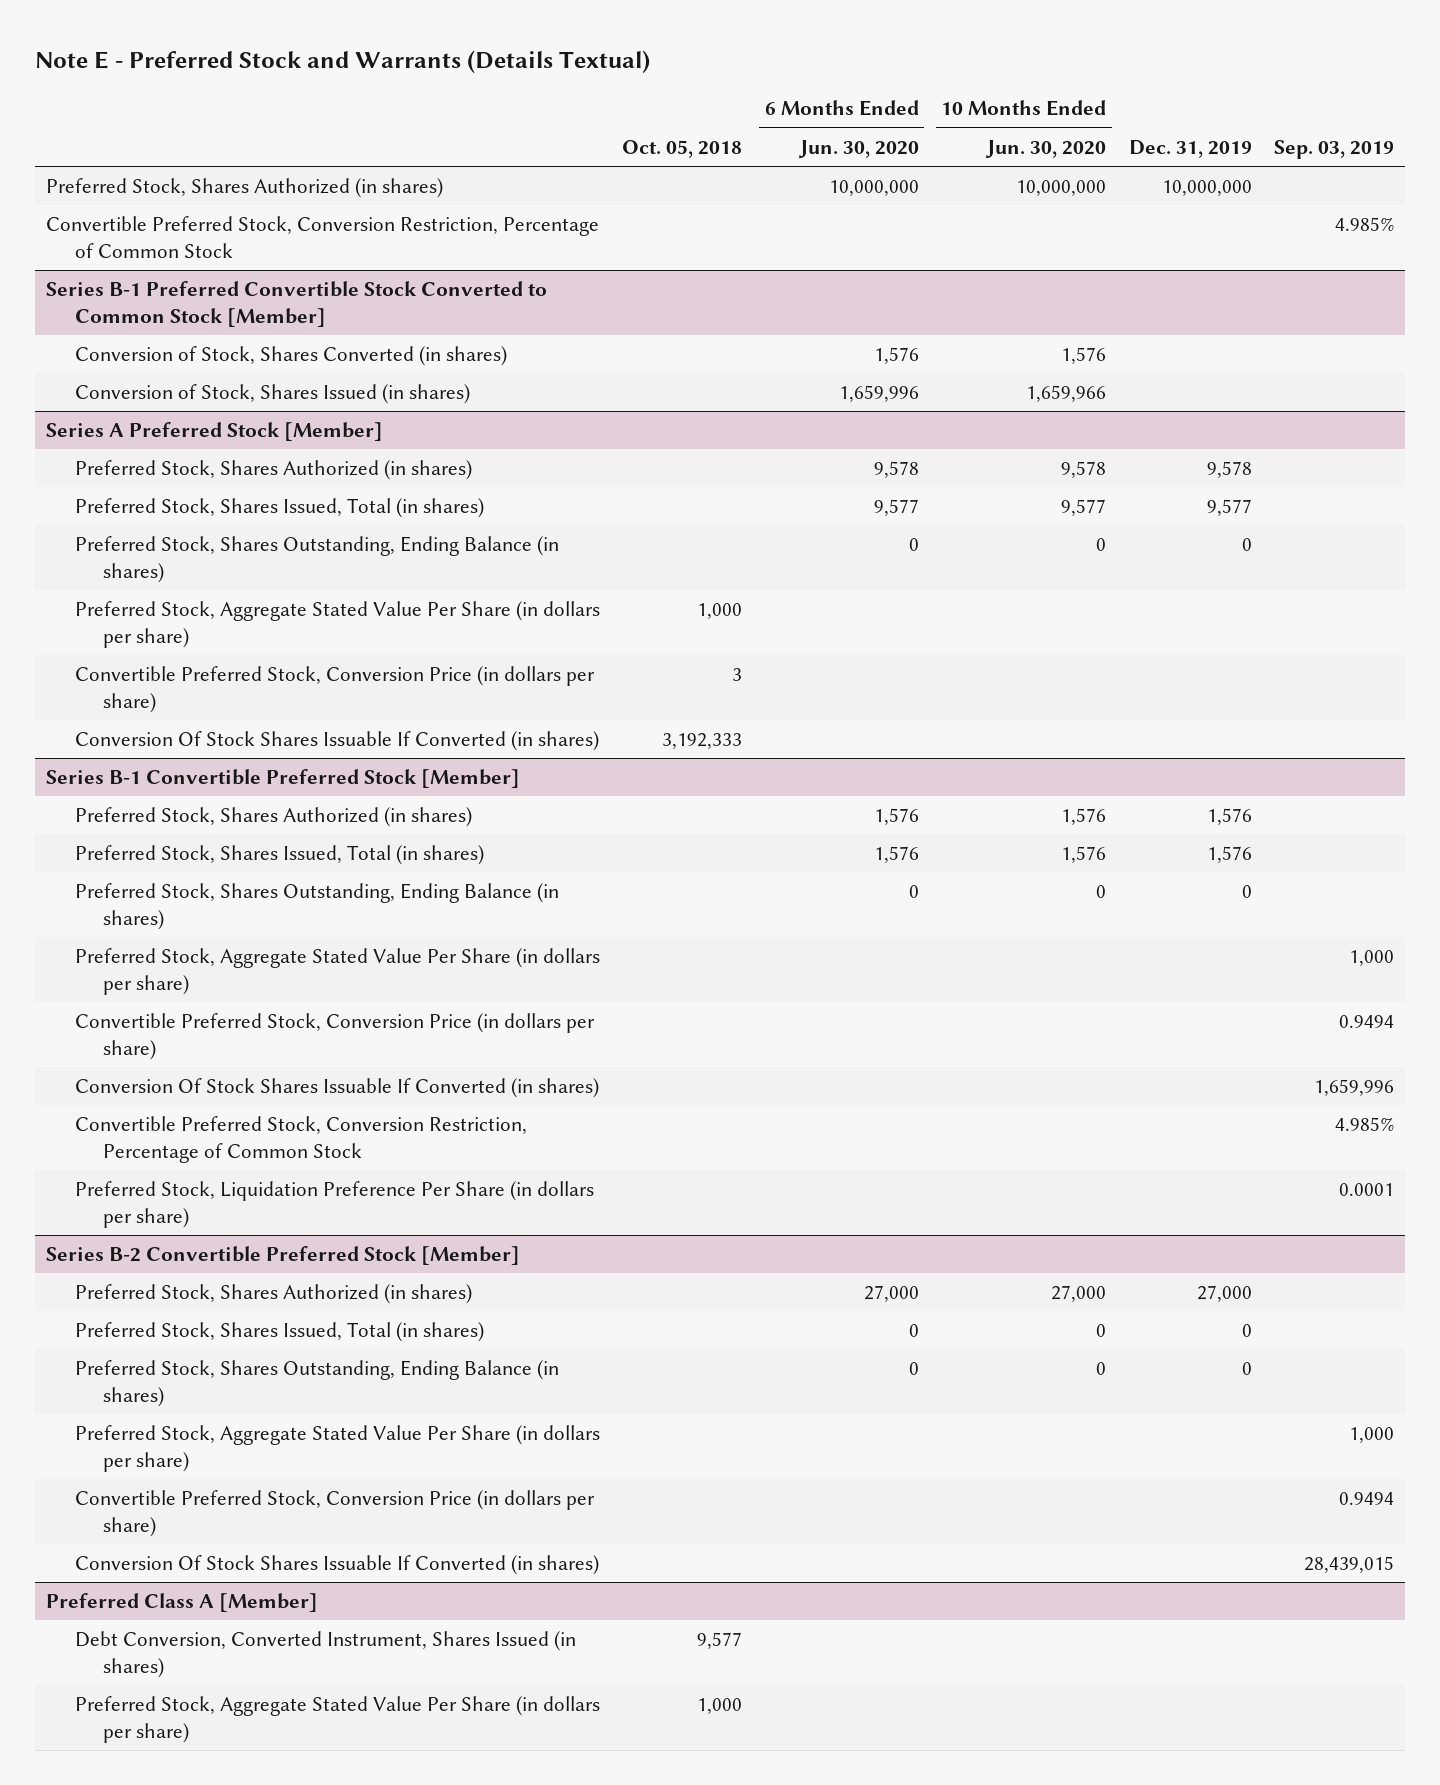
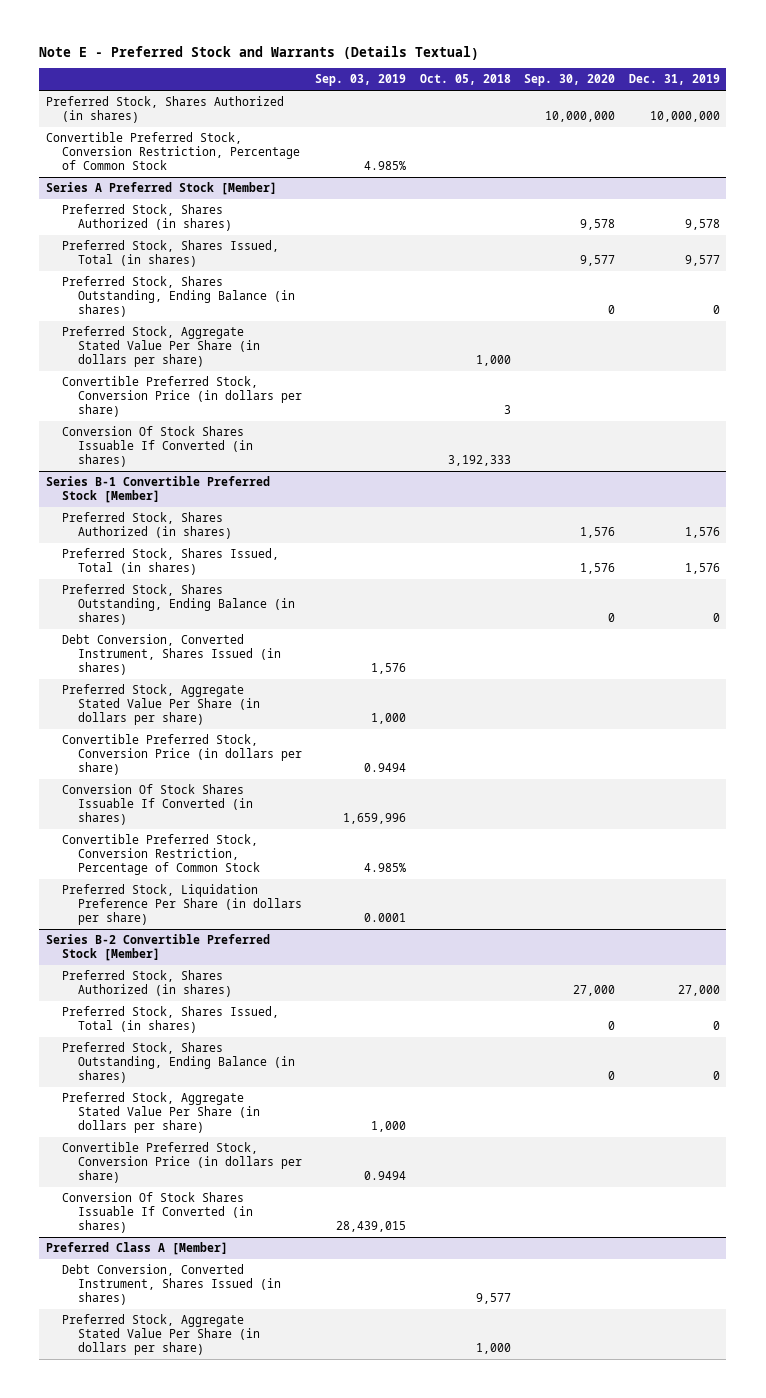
- | Oct. 05, 2018 | 6 Months Ended Jun. 30, 2020 | 10 Months Ended Jun. 30, 2020 | Dec. 31, 2019 | Sep. 03, 2019
+ | Sep. 03, 2019 | Oct. 05, 2018 | Sep. 30, 2020 | Dec. 31, 2019
- Series B-1 Preferred Convertible Stock Converted to Common Stock [Member]
- Conversion of Stock, Shares Converted (in shares) | | 1,576 | 1,576 | |
- Conversion of Stock, Shares Issued (in shares) | | 1,659,996 | 1,659,966 | |
@ Series B-1 Convertible Preferred Stock [Member]
+ Debt Conversion, Converted Instrument, Shares Issued (in shares) | 1,576 | | |

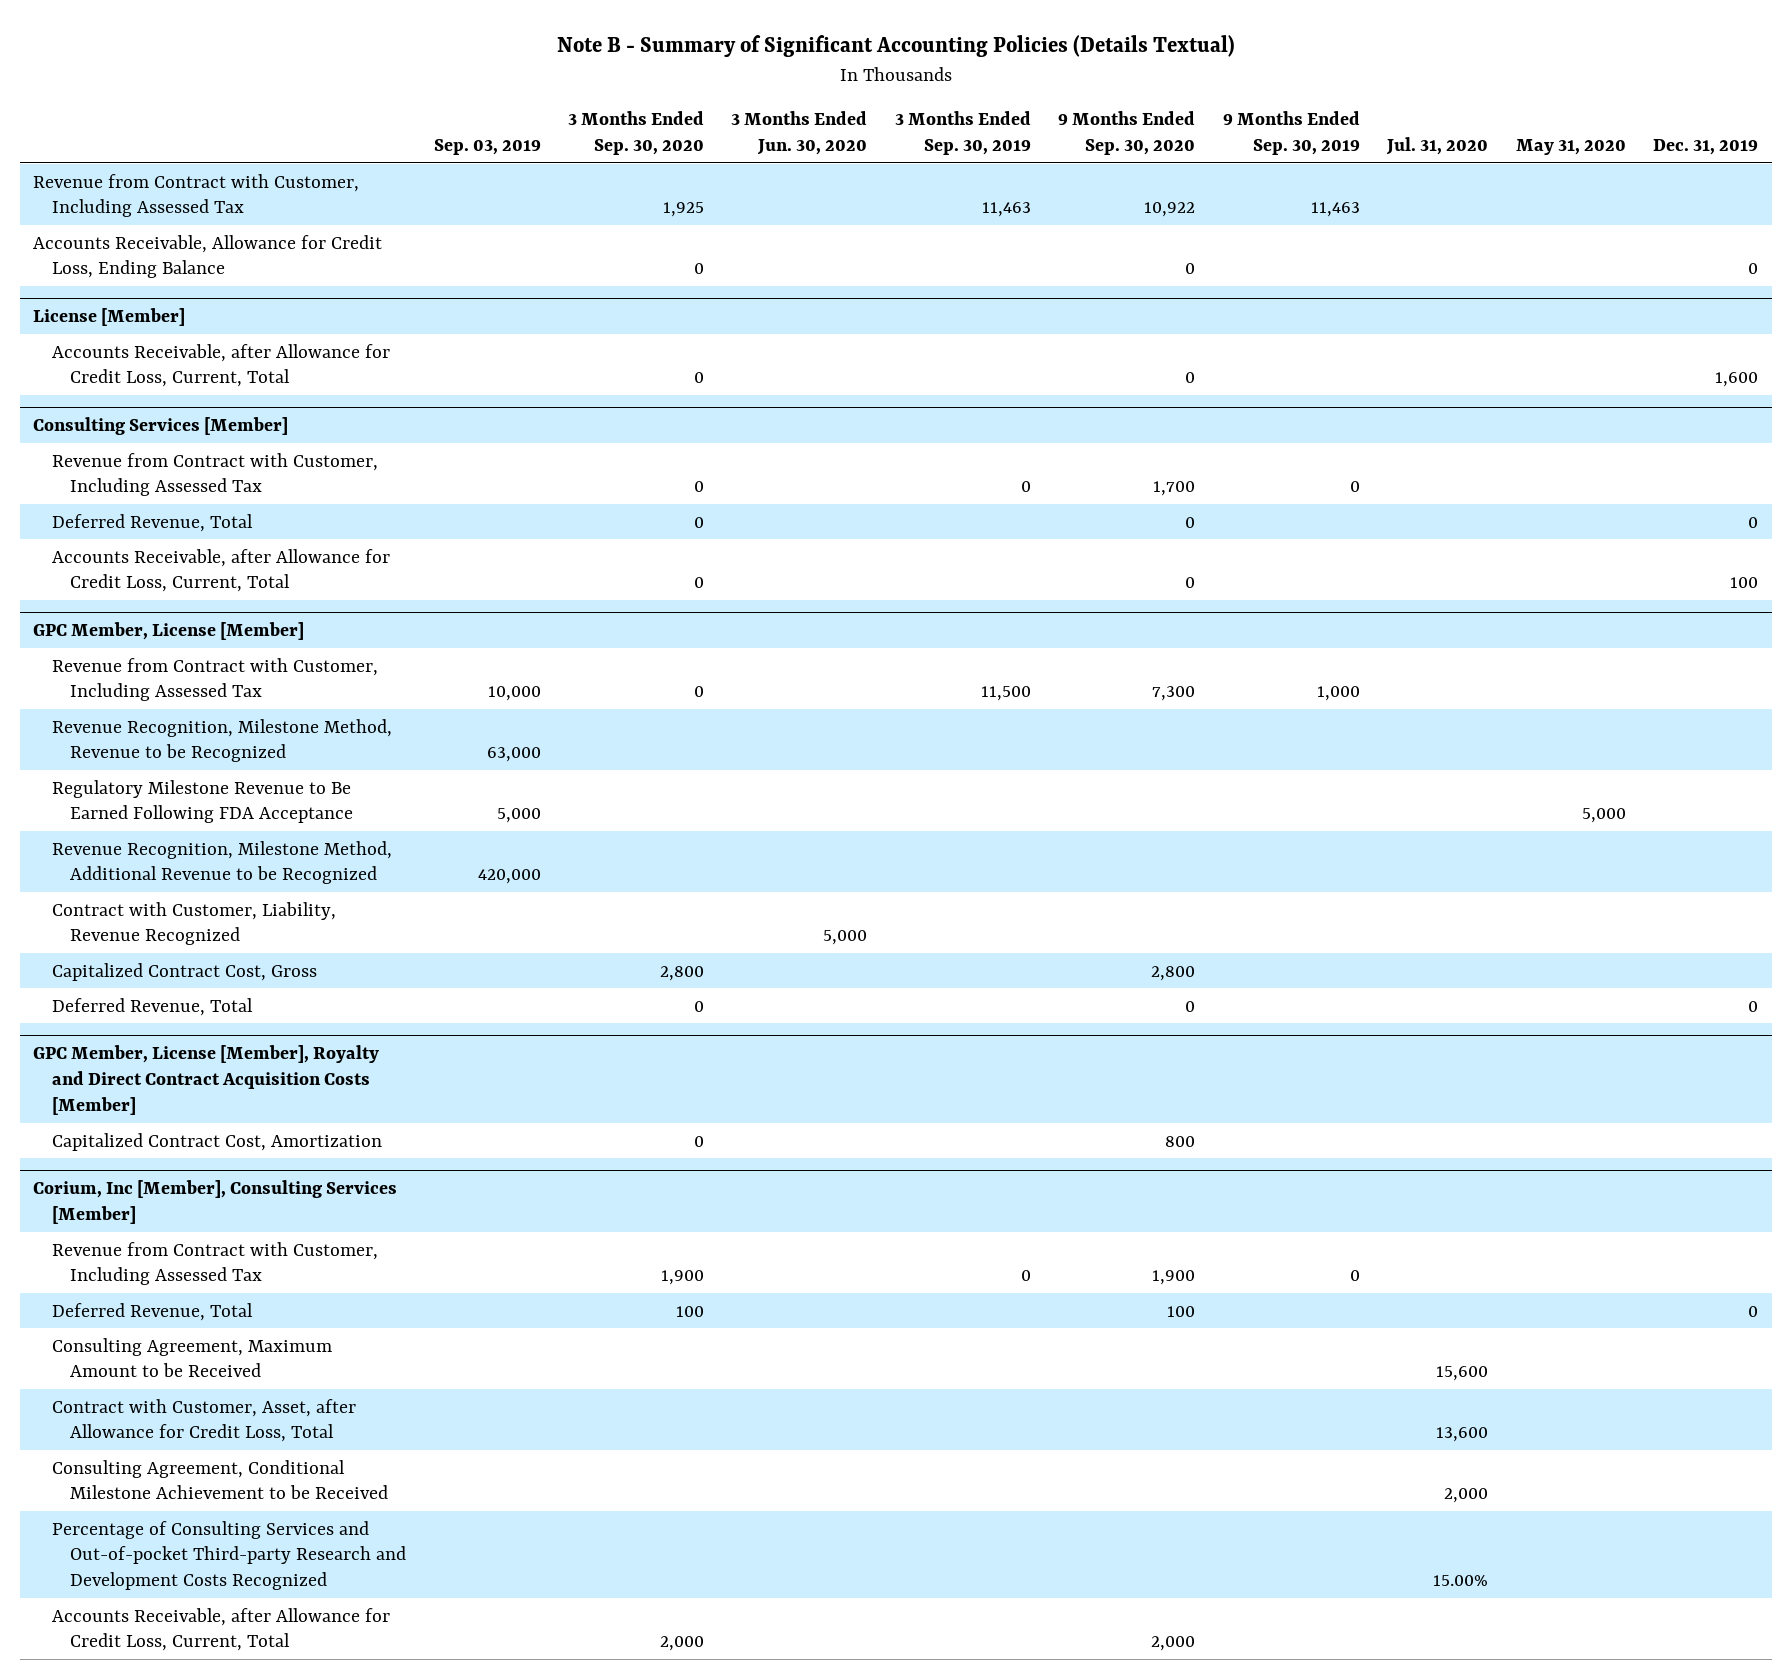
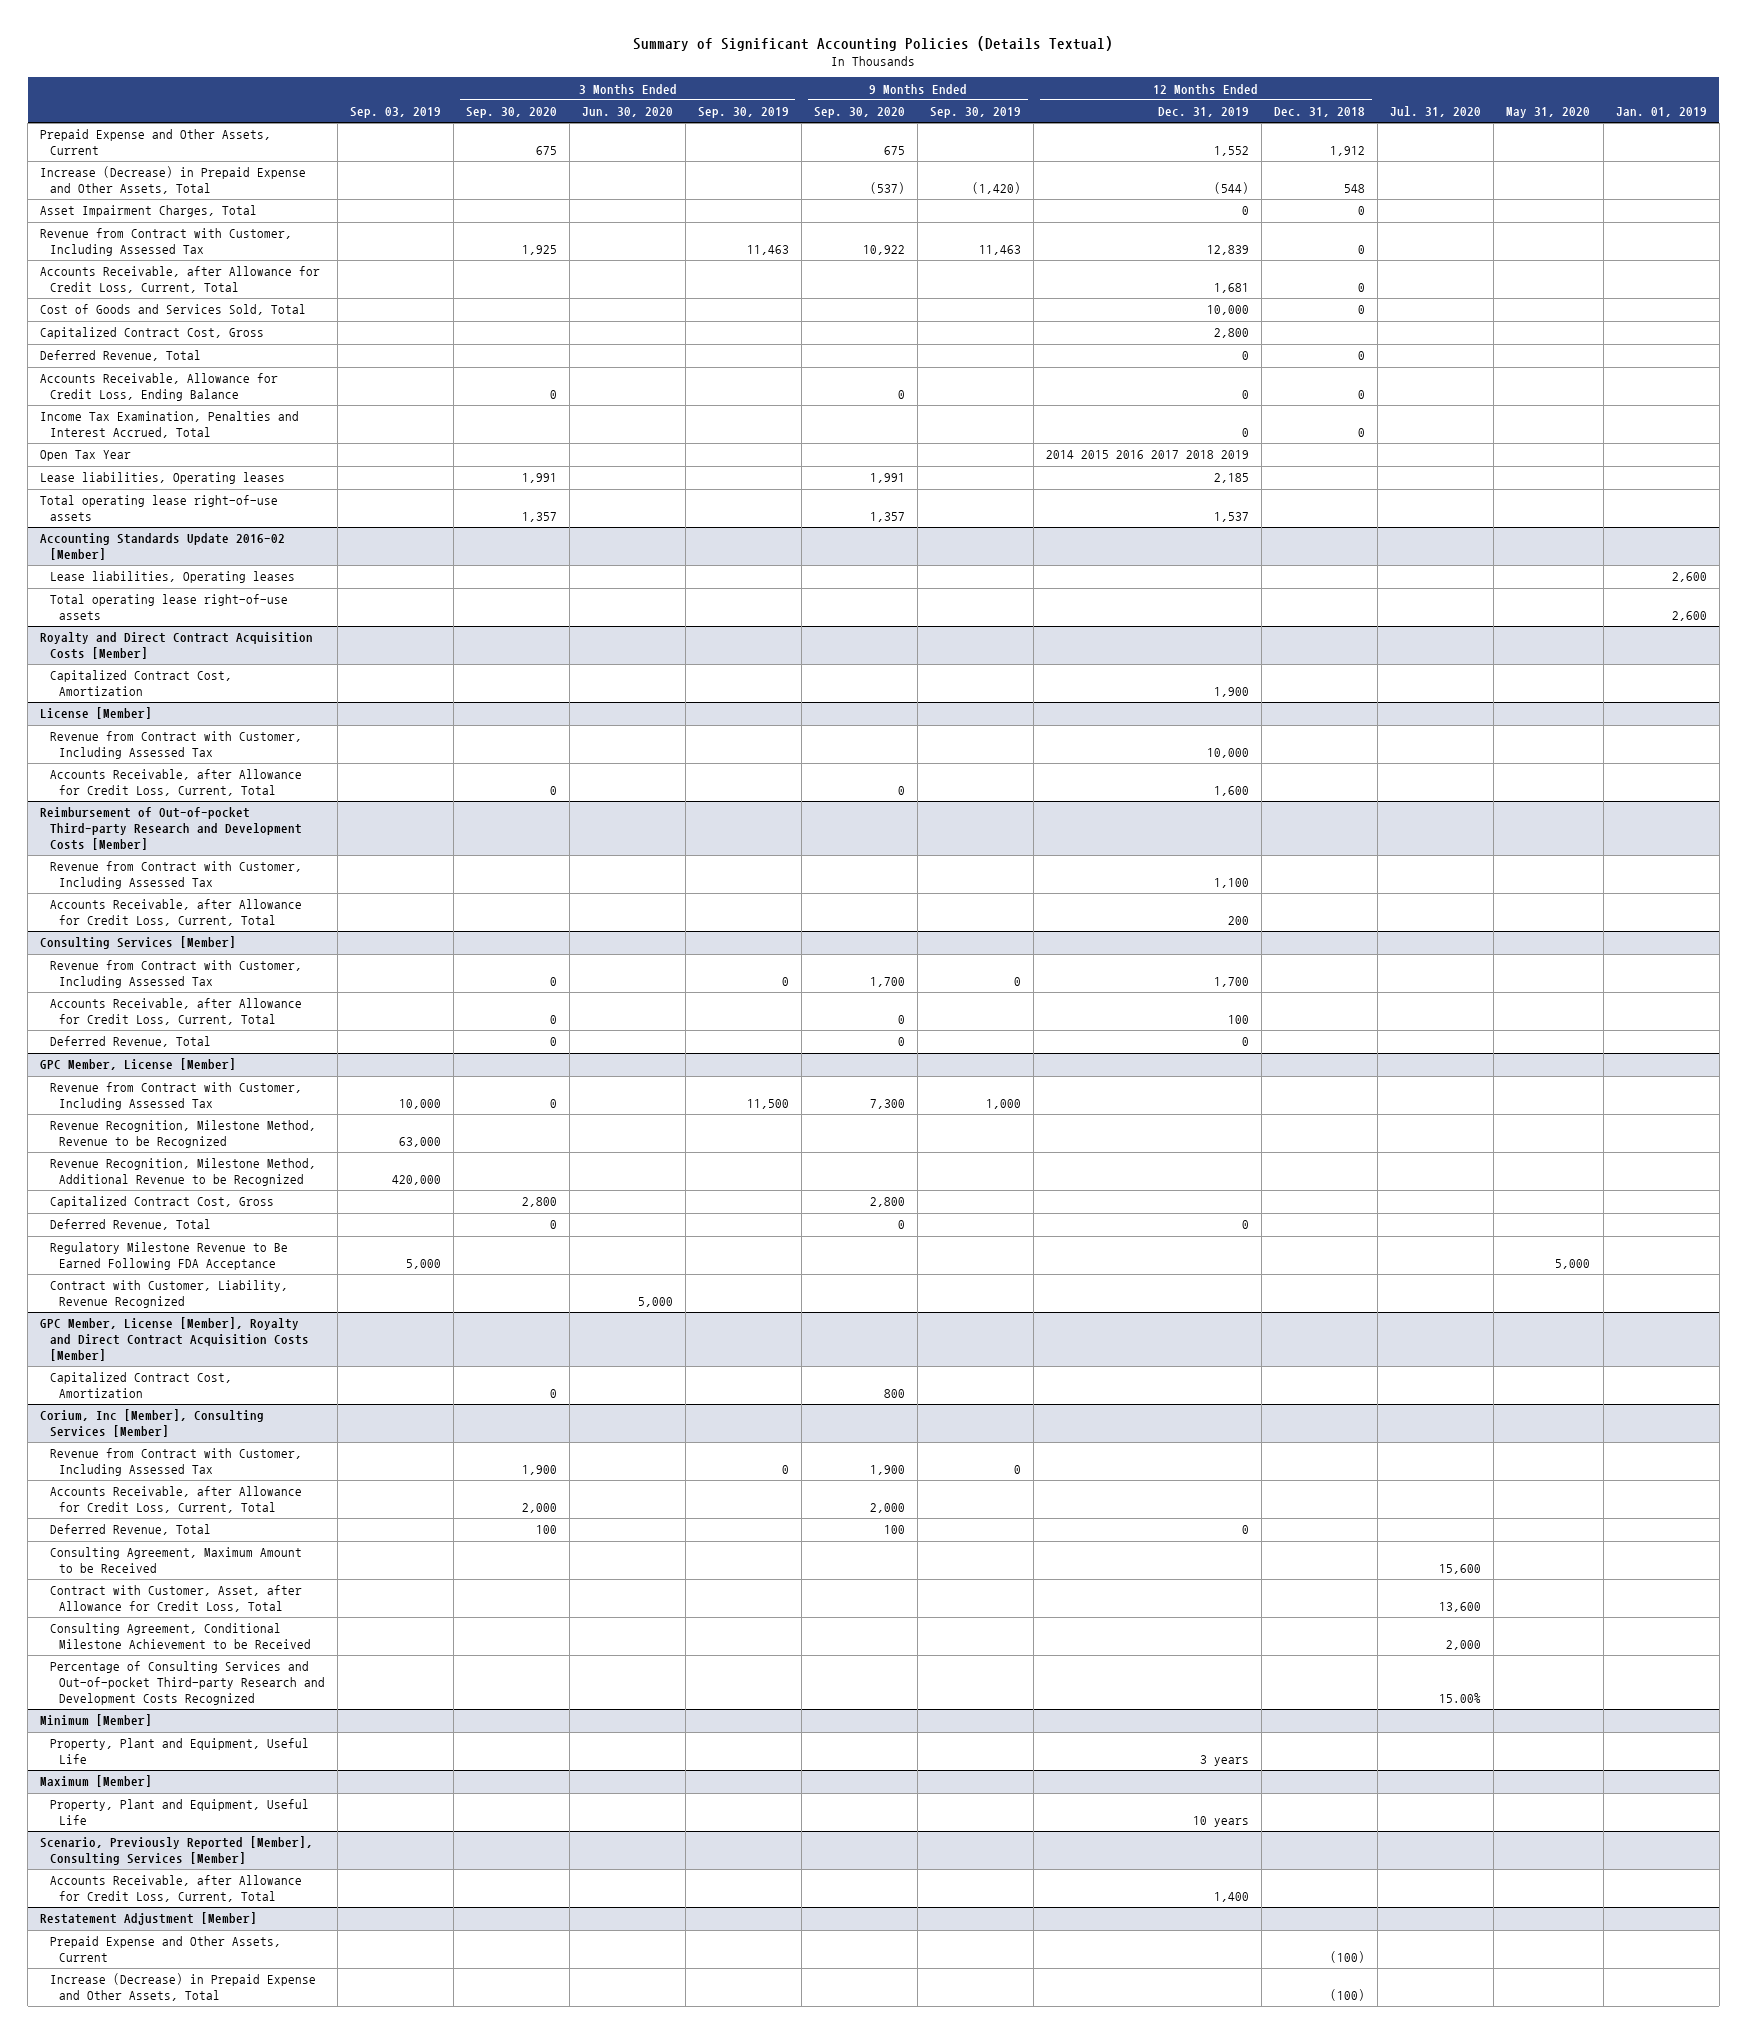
- Note B - Summary of Significant Accounting Policies (Details Textual)
+ Summary of Significant Accounting Policies (Details Textual)
- | Sep. 03, 2019 | 3 Months Ended Sep. 30, 2020 | 3 Months Ended Jun. 30, 2020 | 3 Months Ended Sep. 30, 2019 | 9 Months Ended Sep. 30, 2020 | 9 Months Ended Sep. 30, 2019 | Jul. 31, 2020 | May 31, 2020 | Dec. 31, 2019
+ | Sep. 03, 2019 | 3 Months Ended Sep. 30, 2020 | 3 Months Ended Jun. 30, 2020 | 3 Months Ended Sep. 30, 2019 | 9 Months Ended Sep. 30, 2020 | 9 Months Ended Sep. 30, 2019 | 12 Months Ended Dec. 31, 2019 | 12 Months Ended Dec. 31, 2018 | Jul. 31, 2020 | May 31, 2020 | Jan. 01, 2019
+ Prepaid Expense and Other Assets, Current | | 675 | | | 675 | | 1,552 | 1,912 | | |
+ Increase (Decrease) in Prepaid Expense and Other Assets, Total | | | | | (537) | (1,420) | (544) | 548 | | |
+ Asset Impairment Charges, Total | | | | | | | 0 | 0 | | |
+ Accounts Receivable, after Allowance for Credit Loss, Current, Total | | | | | | | 1,681 | 0 | | |
+ Cost of Goods and Services Sold, Total | | | | | | | 10,000 | 0 | | |
+ Capitalized Contract Cost, Gross | | | | | | | 2,800 | | | |
+ Deferred Revenue, Total | | | | | | | 0 | 0 | | |
+ Income Tax Examination, Penalties and Interest Accrued, Total | | | | | | | 0 | 0 | | |
+ Open Tax Year | | | | | | | 2014 2015 2016 2017 2018 2019 | | | |
+ Lease liabilities, Operating leases | | 1,991 | | | 1,991 | | 2,185 | | | |
+ Total operating lease right-of-use assets | | 1,357 | | | 1,357 | | 1,537 | | | |
+ Accounting Standards Update 2016-02 [Member]
+ Lease liabilities, Operating leases | | | | | | | | | | | 2,600
+ Total operating lease right-of-use assets | | | | | | | | | | | 2,600
+ Royalty and Direct Contract Acquisition Costs [Member]
+ Capitalized Contract Cost, Amortization | | | | | | | 1,900 | | | |
@ License [Member]
+ Revenue from Contract with Customer, Including Assessed Tax | | | | | | | 10,000 | | | |
+ Reimbursement of Out-of-pocket Third-party Research and Development Costs [Member]
+ Revenue from Contract with Customer, Including Assessed Tax | | | | | | | 1,100 | | | |
+ Accounts Receivable, after Allowance for Credit Loss, Current, Total | | | | | | | 200 | | | |
@ Consulting Services [Member]
moved down: Deferred Revenue, Total | | 0 | | | 0 | | 0 | | | |
@ GPC Member, License [Member]
moved down: Regulatory Milestone Revenue to Be Earned Following FDA Acceptance | 5,000 | | | | | | | | | 5,000 |
moved down: Contract with Customer, Liability, Revenue Recognized | | | 5,000 | | | | | | | |
@ Corium, Inc [Member], Consulting Services [Member]
moved up: Accounts Receivable, after Allowance for Credit Loss, Current, Total | | 2,000 | | | 2,000 | | | | | |
+ Minimum [Member]
+ Property, Plant and Equipment, Useful Life | | | | | | | 3 years | | | |
+ Maximum [Member]
+ Property, Plant and Equipment, Useful Life | | | | | | | 10 years | | | |
+ Scenario, Previously Reported [Member], Consulting Services [Member]
+ Accounts Receivable, after Allowance for Credit Loss, Current, Total | | | | | | | 1,400 | | | |
+ Restatement Adjustment [Member]
+ Prepaid Expense and Other Assets, Current | | | | | | | | (100) | | |
+ Increase (Decrease) in Prepaid Expense and Other Assets, Total | | | | | | | | (100) | | |

